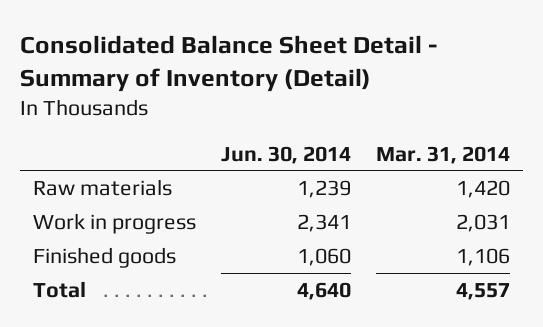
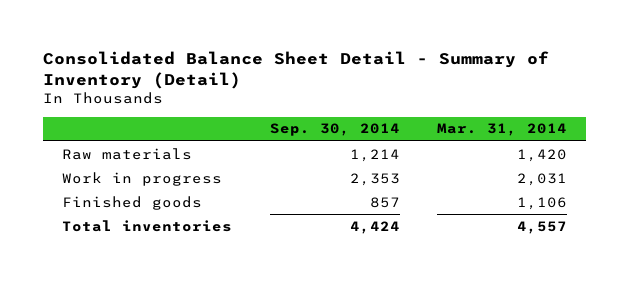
- | Jun. 30, 2014 | Mar. 31, 2014
+ | Sep. 30, 2014 | Mar. 31, 2014
- Total | 4,640 | 4,557
+ Total inventories | 4,424 | 4,557

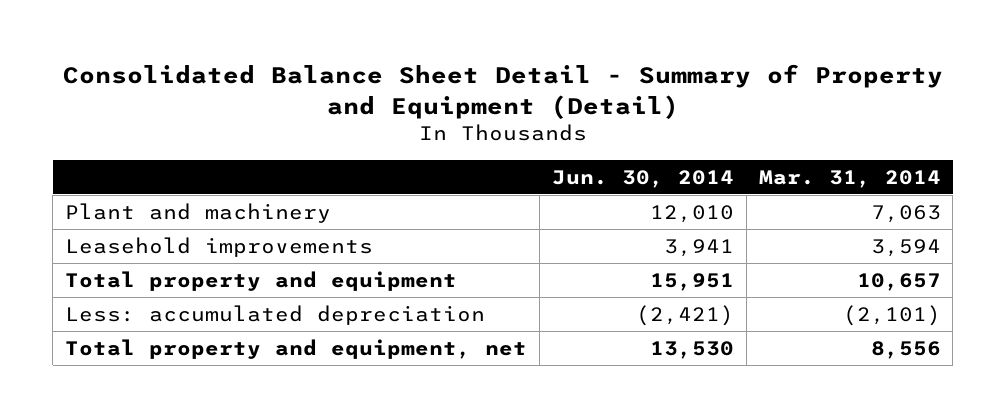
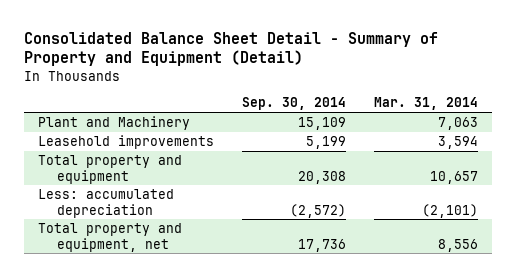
- | Jun. 30, 2014 | Mar. 31, 2014
+ | Sep. 30, 2014 | Mar. 31, 2014
- Plant and machinery | 12,010 | 7,063
+ Plant and Machinery | 15,109 | 7,063

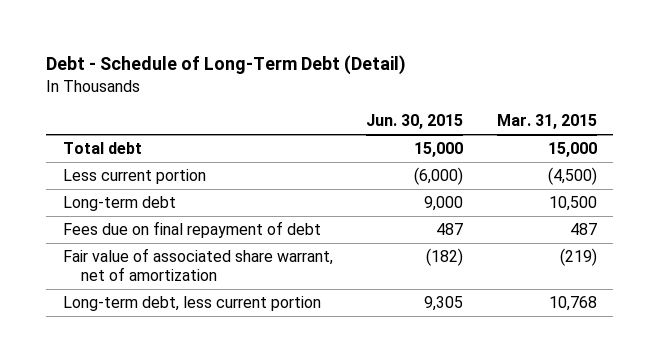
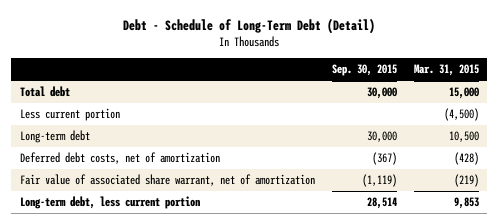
- | Jun. 30, 2015 | Mar. 31, 2015
+ | Sep. 30, 2015 | Mar. 31, 2015
- Fees due on final repayment of debt | 487 | 487
+ Deferred debt costs, net of amortization | (367) | (428)
- Long-term debt, less current portion | 9,305 | 10,768
+ Long-term debt, less current portion | 28,514 | 9,853

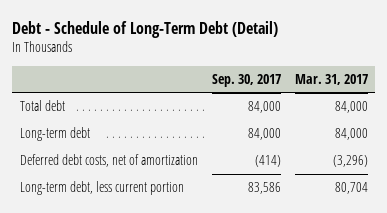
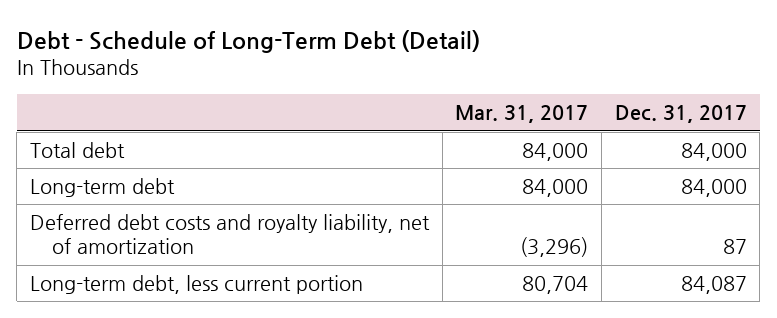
- | Sep. 30, 2017 | Mar. 31, 2017
+ | Mar. 31, 2017 | Dec. 31, 2017
- Deferred debt costs, net of amortization | (414) | (3,296)
+ Deferred debt costs and royalty liability, net of amortization | (3,296) | 87

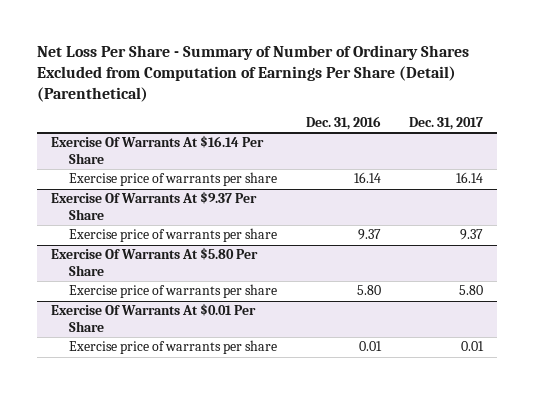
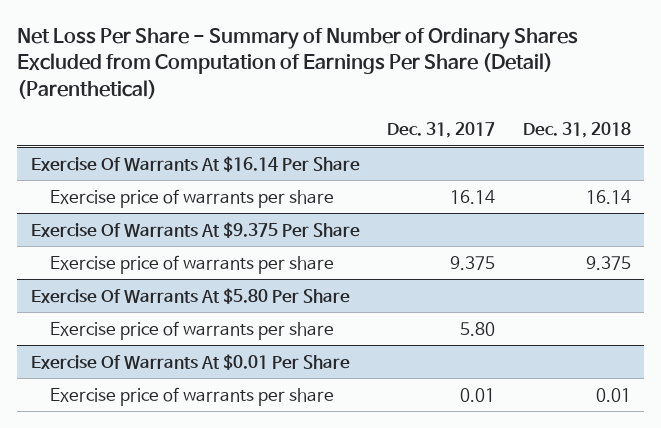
- | Dec. 31, 2016 | Dec. 31, 2017
+ | Dec. 31, 2017 | Dec. 31, 2018
- Exercise Of Warrants At $9.37 Per Share
- Exercise price of warrants per share | 9.37 | 9.37
+ Exercise Of Warrants At $9.375 Per Share
+ Exercise price of warrants per share | 9.375 | 9.375

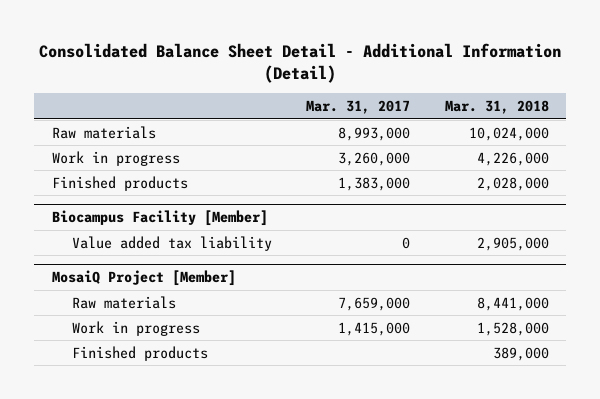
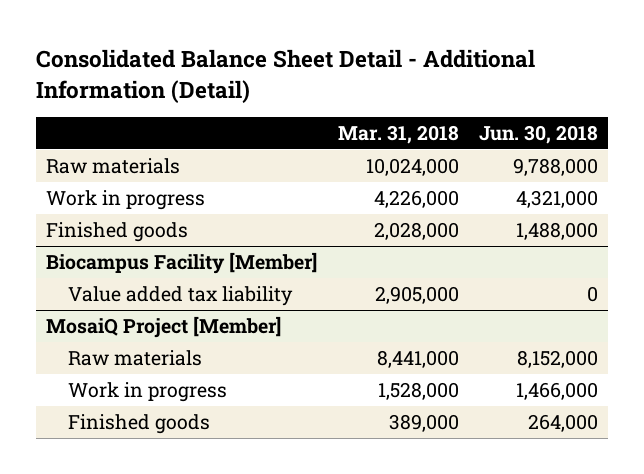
- | Mar. 31, 2017 | Mar. 31, 2018
+ | Mar. 31, 2018 | Jun. 30, 2018
- Finished products | 1,383,000 | 2,028,000
+ Finished goods | 2,028,000 | 1,488,000
@ MosaiQ Project [Member]
- Finished products | | 389,000
+ Finished goods | 389,000 | 264,000

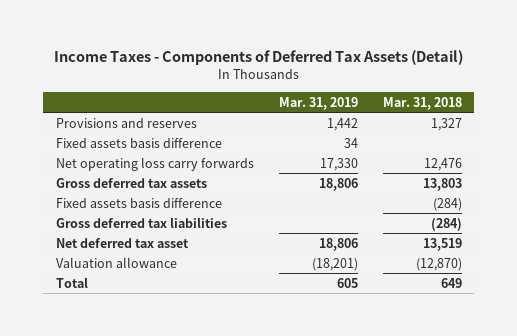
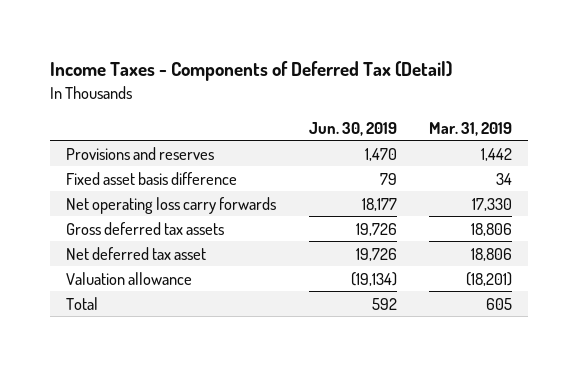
- Income Taxes - Components of Deferred Tax Assets (Detail)
+ Income Taxes - Components of Deferred Tax (Detail)
- | Mar. 31, 2019 | Mar. 31, 2018
+ | Jun. 30, 2019 | Mar. 31, 2019
- Fixed assets basis difference | 34 |
+ Fixed asset basis difference | 79 | 34
- Fixed assets basis difference | | (284)
- Gross deferred tax liabilities | | (284)

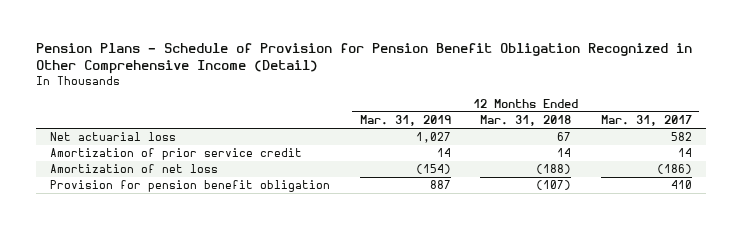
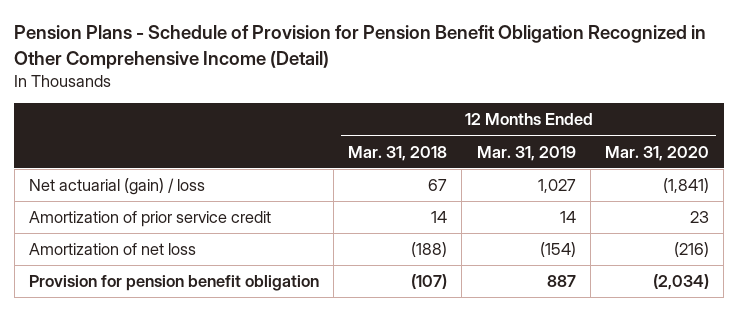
- | 12 Months Ended Mar. 31, 2019 | 12 Months Ended Mar. 31, 2018 | 12 Months Ended Mar. 31, 2017
+ | 12 Months Ended Mar. 31, 2018 | 12 Months Ended Mar. 31, 2019 | 12 Months Ended Mar. 31, 2020
- Net actuarial loss | 1,027 | 67 | 582
+ Net actuarial (gain) / loss | 67 | 1,027 | (1,841)

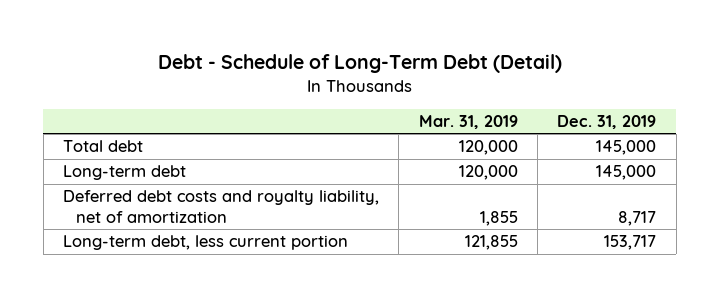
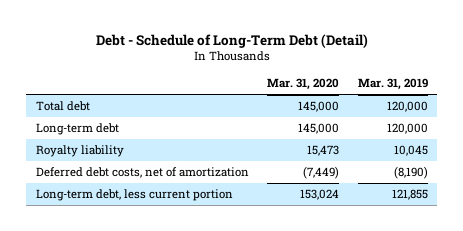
- | Mar. 31, 2019 | Dec. 31, 2019
+ | Mar. 31, 2020 | Mar. 31, 2019
- Deferred debt costs and royalty liability, net of amortization | 1,855 | 8,717
+ Royalty liability | 15,473 | 10,045
+ Deferred debt costs, net of amortization | (7,449) | (8,190)

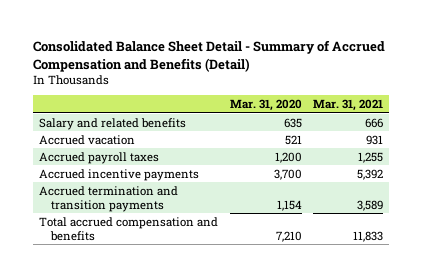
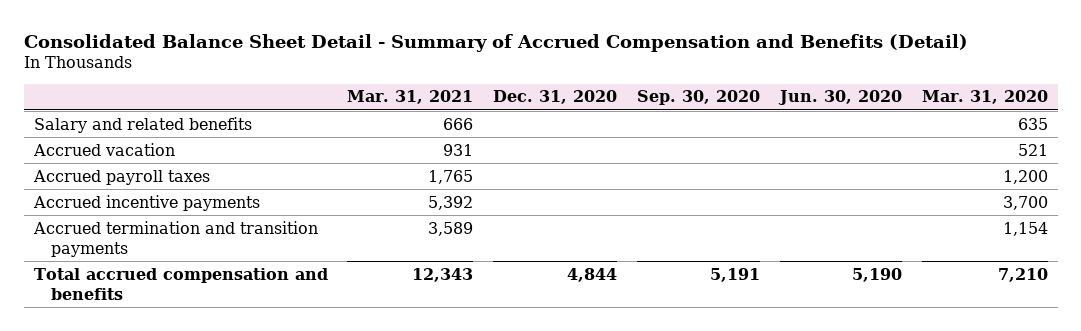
- | Mar. 31, 2020 | Mar. 31, 2021
+ | Mar. 31, 2021 | Dec. 31, 2020 | Sep. 30, 2020 | Jun. 30, 2020 | Mar. 31, 2020
- Accrued payroll taxes | 1,200 | 1,255
+ Accrued payroll taxes | 1,765 | | | | 1,200
- Total accrued compensation and benefits | 7,210 | 11,833
+ Total accrued compensation and benefits | 12,343 | 4,844 | 5,191 | 5,190 | 7,210

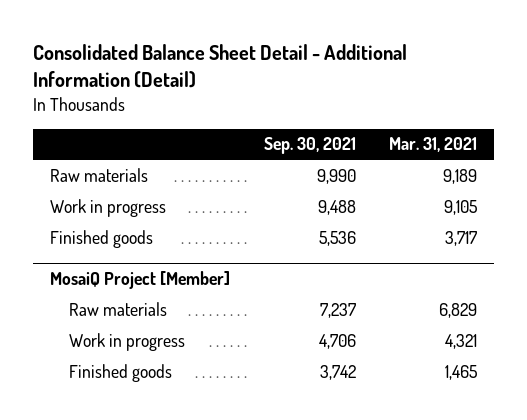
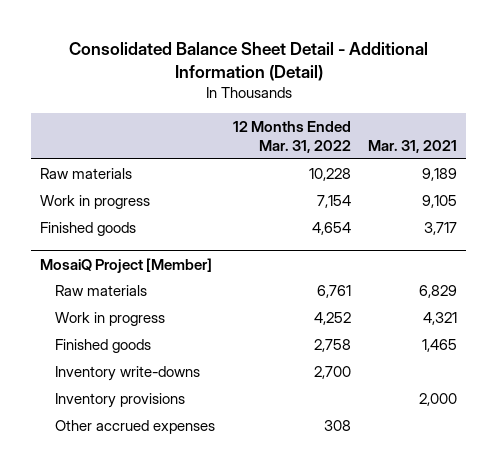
- | Sep. 30, 2021 | Mar. 31, 2021
+ | 12 Months Ended Mar. 31, 2022 | Mar. 31, 2021
@ MosaiQ Project [Member]
+ Inventory write-downs | 2,700 |
+ Inventory provisions | | 2,000
+ Other accrued expenses | 308 |

